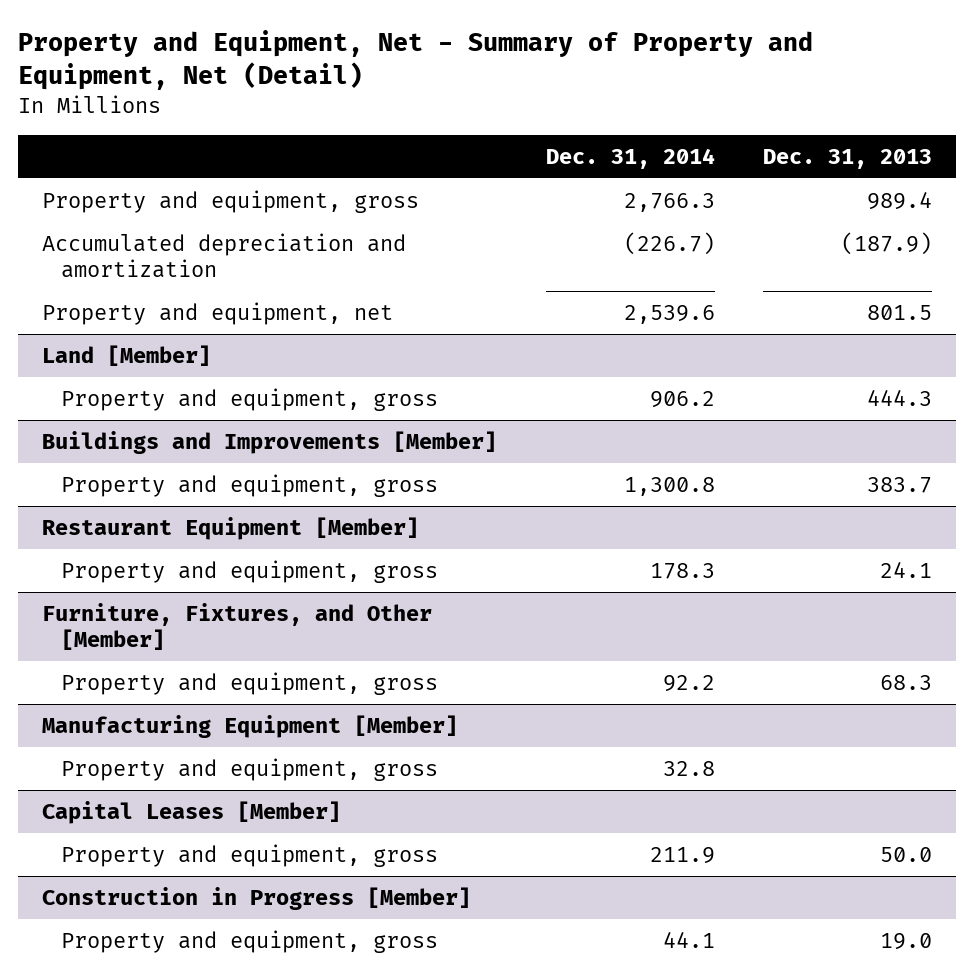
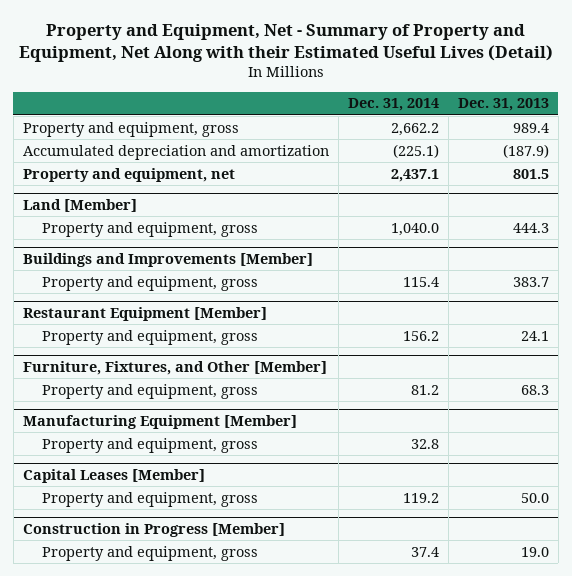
- Property and Equipment, Net - Summary of Property and Equipment, Net (Detail)
+ Property and Equipment, Net - Summary of Property and Equipment, Net Along with their Estimated Useful Lives (Detail)
- Property and equipment, gross | 2,766.3 | 989.4
- Accumulated depreciation and amortization | (226.7) | (187.9)
- Property and equipment, net | 2,539.6 | 801.5
+ Property and equipment, gross | 2,662.2 | 989.4
+ Accumulated depreciation and amortization | (225.1) | (187.9)
+ Property and equipment, net | 2,437.1 | 801.5
@ Land [Member]
- Property and equipment, gross | 906.2 | 444.3
+ Property and equipment, gross | 1,040.0 | 444.3
@ Buildings and Improvements [Member]
- Property and equipment, gross | 1,300.8 | 383.7
+ Property and equipment, gross | 115.4 | 383.7
@ Restaurant Equipment [Member]
- Property and equipment, gross | 178.3 | 24.1
+ Property and equipment, gross | 156.2 | 24.1
@ Furniture, Fixtures, and Other [Member]
- Property and equipment, gross | 92.2 | 68.3
+ Property and equipment, gross | 81.2 | 68.3
@ Capital Leases [Member]
- Property and equipment, gross | 211.9 | 50.0
+ Property and equipment, gross | 119.2 | 50.0
@ Construction in Progress [Member]
- Property and equipment, gross | 44.1 | 19.0
+ Property and equipment, gross | 37.4 | 19.0

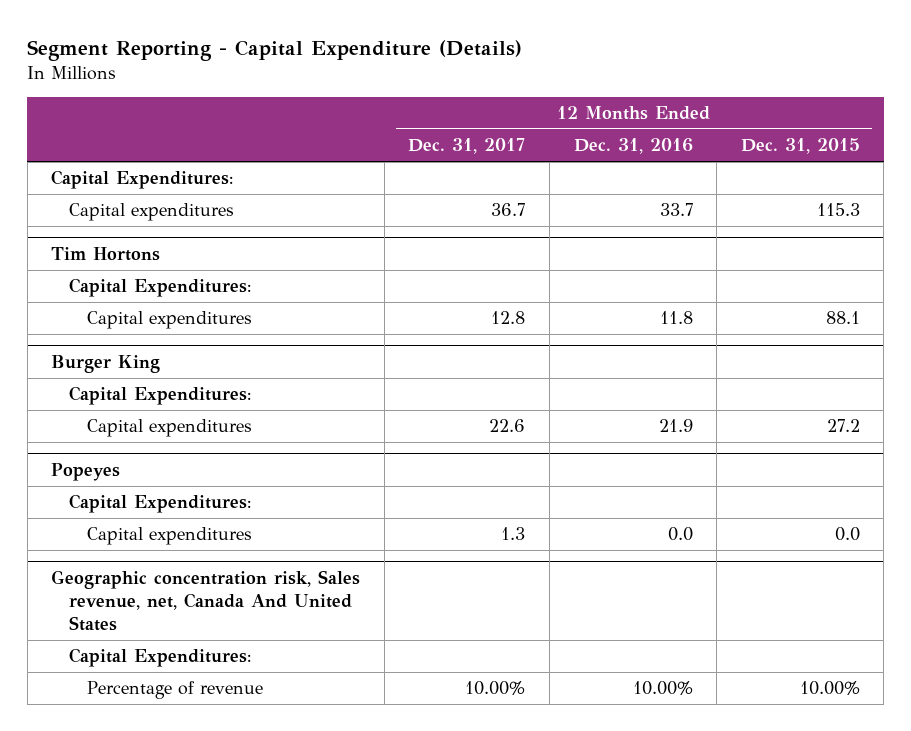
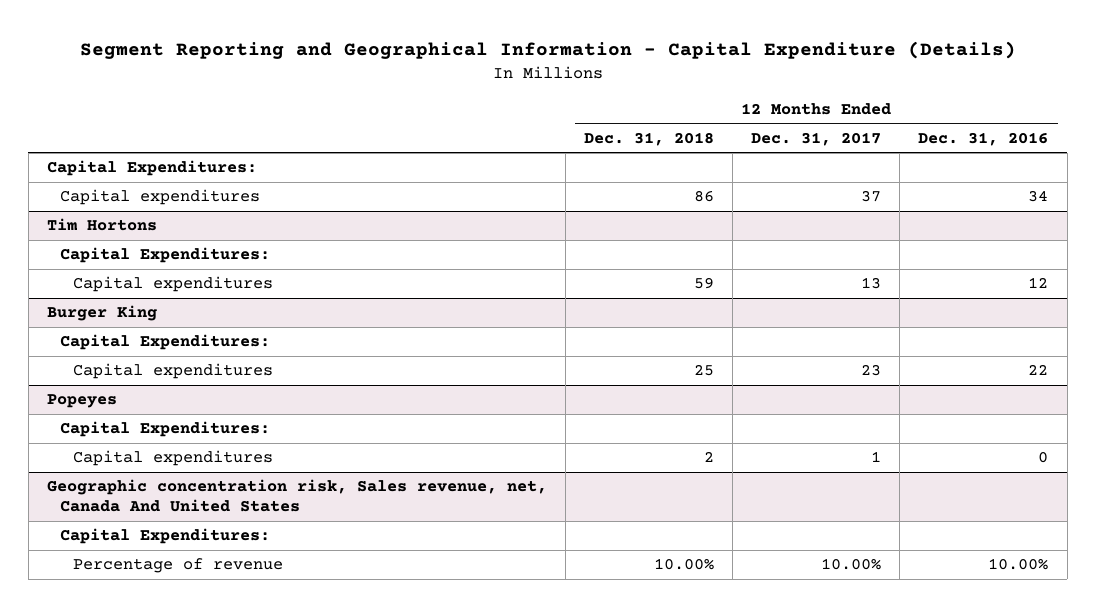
- Segment Reporting - Capital Expenditure (Details)
+ Segment Reporting and Geographical Information - Capital Expenditure (Details)
- | 12 Months Ended Dec. 31, 2017 | 12 Months Ended Dec. 31, 2016 | 12 Months Ended Dec. 31, 2015
+ | 12 Months Ended Dec. 31, 2018 | 12 Months Ended Dec. 31, 2017 | 12 Months Ended Dec. 31, 2016
- Capital expenditures | 36.7 | 33.7 | 115.3
+ Capital expenditures | 86 | 37 | 34
@ Tim Hortons
- Capital expenditures | 12.8 | 11.8 | 88.1
+ Capital expenditures | 59 | 13 | 12
@ Burger King
- Capital expenditures | 22.6 | 21.9 | 27.2
+ Capital expenditures | 25 | 23 | 22
@ Popeyes
- Capital expenditures | 1.3 | 0.0 | 0.0
+ Capital expenditures | 2 | 1 | 0

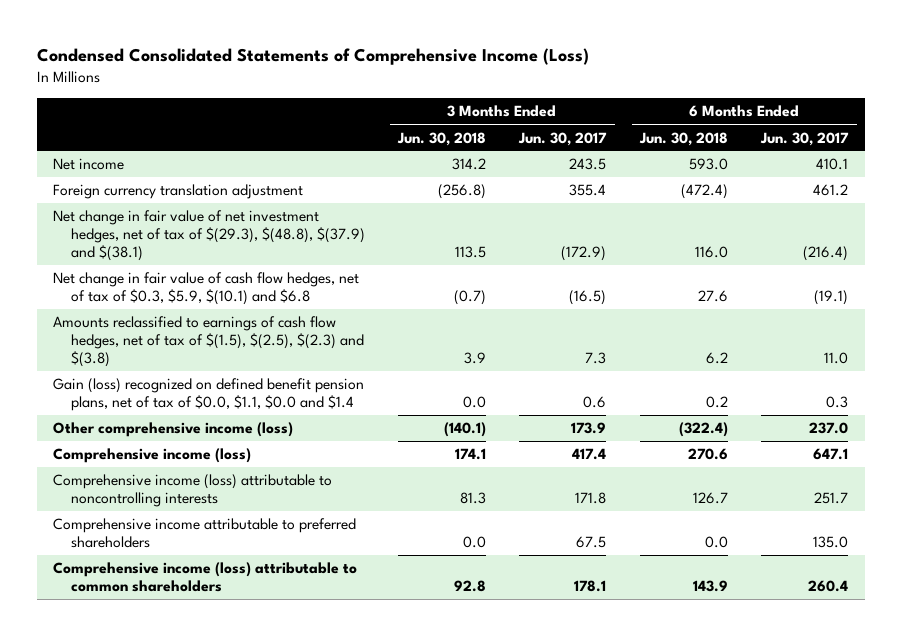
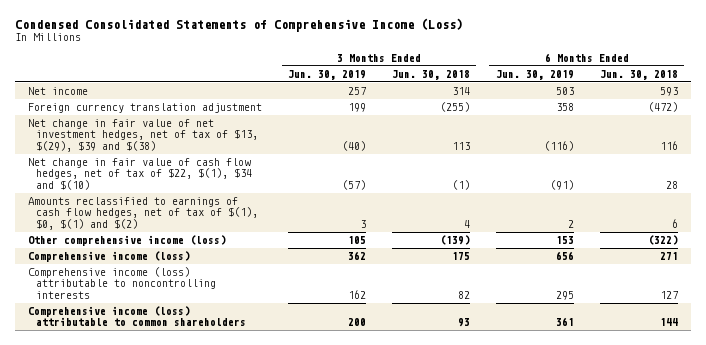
- | 3 Months Ended Jun. 30, 2018 | 3 Months Ended Jun. 30, 2017 | 6 Months Ended Jun. 30, 2018 | 6 Months Ended Jun. 30, 2017
+ | 3 Months Ended Jun. 30, 2019 | 3 Months Ended Jun. 30, 2018 | 6 Months Ended Jun. 30, 2019 | 6 Months Ended Jun. 30, 2018
- Net income | 314.2 | 243.5 | 593.0 | 410.1
- Foreign currency translation adjustment | (256.8) | 355.4 | (472.4) | 461.2
- Net change in fair value of net investment hedges, net of tax of $(29.3), $(48.8), $(37.9) and $(38.1) | 113.5 | (172.9) | 116.0 | (216.4)
- Net change in fair value of cash flow hedges, net of tax of $0.3, $5.9, $(10.1) and $6.8 | (0.7) | (16.5) | 27.6 | (19.1)
- Amounts reclassified to earnings of cash flow hedges, net of tax of $(1.5), $(2.5), $(2.3) and $(3.8) | 3.9 | 7.3 | 6.2 | 11.0
- Gain (loss) recognized on defined benefit pension plans, net of tax of $0.0, $1.1, $0.0 and $1.4 | 0.0 | 0.6 | 0.2 | 0.3
- Other comprehensive income (loss) | (140.1) | 173.9 | (322.4) | 237.0
- Comprehensive income (loss) | 174.1 | 417.4 | 270.6 | 647.1
- Comprehensive income (loss) attributable to noncontrolling interests | 81.3 | 171.8 | 126.7 | 251.7
- Comprehensive income attributable to preferred shareholders | 0.0 | 67.5 | 0.0 | 135.0
- Comprehensive income (loss) attributable to common shareholders | 92.8 | 178.1 | 143.9 | 260.4
+ Net income | 257 | 314 | 503 | 593
+ Foreign currency translation adjustment | 199 | (255) | 358 | (472)
+ Net change in fair value of net investment hedges, net of tax of $13, $(29), $39 and $(38) | (40) | 113 | (116) | 116
+ Net change in fair value of cash flow hedges, net of tax of $22, $(1), $34 and $(10) | (57) | (1) | (91) | 28
+ Amounts reclassified to earnings of cash flow hedges, net of tax of $(1), $0, $(1) and $(2) | 3 | 4 | 2 | 6
+ Other comprehensive income (loss) | 105 | (139) | 153 | (322)
+ Comprehensive income (loss) | 362 | 175 | 656 | 271
+ Comprehensive income (loss) attributable to noncontrolling interests | 162 | 82 | 295 | 127
+ Comprehensive income (loss) attributable to common shareholders | 200 | 93 | 361 | 144

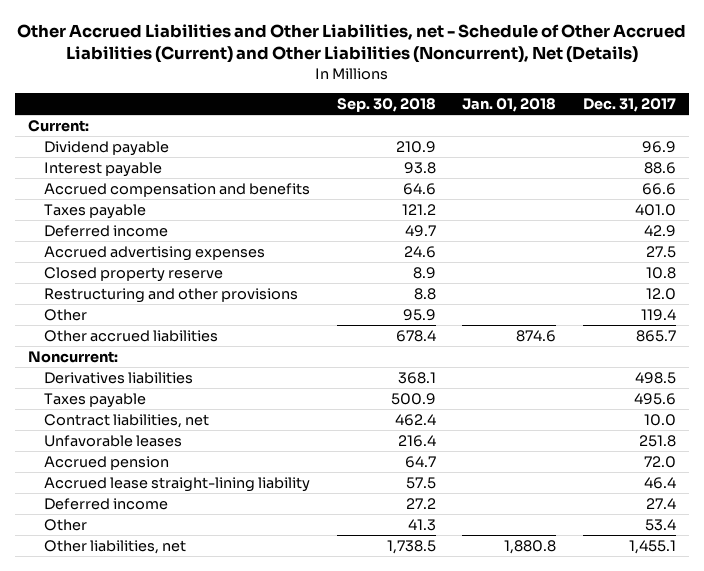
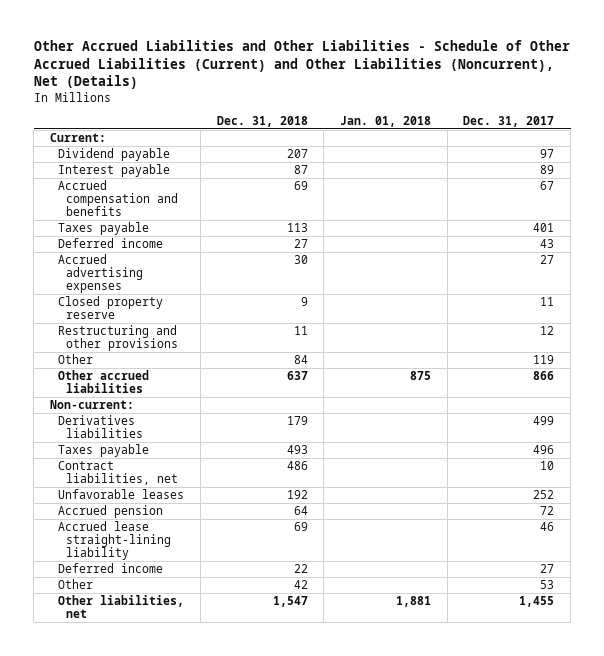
- Other Accrued Liabilities and Other Liabilities, net - Schedule of Other Accrued Liabilities (Current) and Other Liabilities (Noncurrent), Net (Details)
+ Other Accrued Liabilities and Other Liabilities - Schedule of Other Accrued Liabilities (Current) and Other Liabilities (Noncurrent), Net (Details)
- | Sep. 30, 2018 | Jan. 01, 2018 | Dec. 31, 2017
+ | Dec. 31, 2018 | Jan. 01, 2018 | Dec. 31, 2017
- Dividend payable | 210.9 | | 96.9
- Interest payable | 93.8 | | 88.6
- Accrued compensation and benefits | 64.6 | | 66.6
- Taxes payable | 121.2 | | 401.0
- Deferred income | 49.7 | | 42.9
- Accrued advertising expenses | 24.6 | | 27.5
- Closed property reserve | 8.9 | | 10.8
- Restructuring and other provisions | 8.8 | | 12.0
- Other | 95.9 | | 119.4
- Other accrued liabilities | 678.4 | 874.6 | 865.7
- Noncurrent:
- Derivatives liabilities | 368.1 | | 498.5
- Taxes payable | 500.9 | | 495.6
- Contract liabilities, net | 462.4 | | 10.0
- Unfavorable leases | 216.4 | | 251.8
- Accrued pension | 64.7 | | 72.0
- Accrued lease straight-lining liability | 57.5 | | 46.4
- Deferred income | 27.2 | | 27.4
- Other | 41.3 | | 53.4
- Other liabilities, net | 1,738.5 | 1,880.8 | 1,455.1
+ Dividend payable | 207 | | 97
+ Interest payable | 87 | | 89
+ Accrued compensation and benefits | 69 | | 67
+ Taxes payable | 113 | | 401
+ Deferred income | 27 | | 43
+ Accrued advertising expenses | 30 | | 27
+ Closed property reserve | 9 | | 11
+ Restructuring and other provisions | 11 | | 12
+ Other | 84 | | 119
+ Other accrued liabilities | 637 | 875 | 866
+ Non-current:
+ Derivatives liabilities | 179 | | 499
+ Taxes payable | 493 | | 496
+ Contract liabilities, net | 486 | | 10
+ Unfavorable leases | 192 | | 252
+ Accrued pension | 64 | | 72
+ Accrued lease straight-lining liability | 69 | | 46
+ Deferred income | 22 | | 27
+ Other | 42 | | 53
+ Other liabilities, net | 1,547 | 1,881 | 1,455

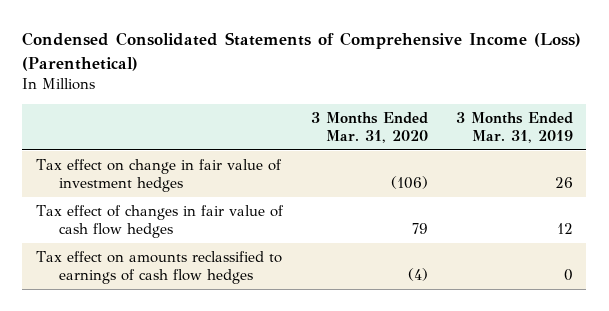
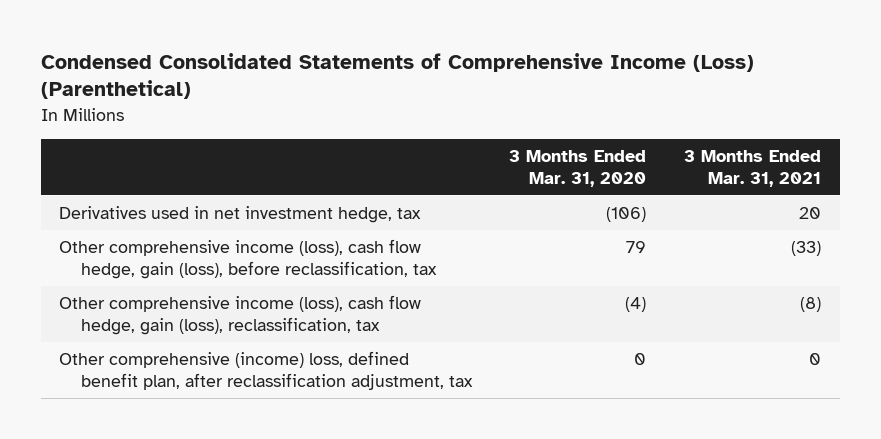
- | 3 Months Ended Mar. 31, 2020 | 3 Months Ended Mar. 31, 2019
+ | 3 Months Ended Mar. 31, 2020 | 3 Months Ended Mar. 31, 2021
- Tax effect on change in fair value of investment hedges | (106) | 26
- Tax effect of changes in fair value of cash flow hedges | 79 | 12
- Tax effect on amounts reclassified to earnings of cash flow hedges | (4) | 0
+ Derivatives used in net investment hedge, tax | (106) | 20
+ Other comprehensive income (loss), cash flow hedge, gain (loss), before reclassification, tax | 79 | (33)
+ Other comprehensive income (loss), cash flow hedge, gain (loss), reclassification, tax | (4) | (8)
+ Other comprehensive (income) loss, defined benefit plan, after reclassification adjustment, tax | 0 | 0

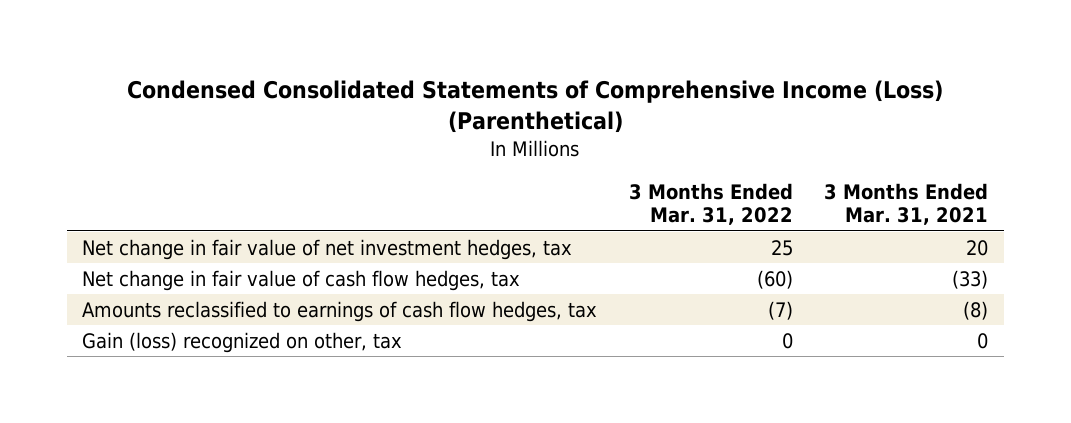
- | 3 Months Ended Mar. 31, 2020 | 3 Months Ended Mar. 31, 2021
+ | 3 Months Ended Mar. 31, 2022 | 3 Months Ended Mar. 31, 2021
- Derivatives used in net investment hedge, tax | (106) | 20
- Other comprehensive income (loss), cash flow hedge, gain (loss), before reclassification, tax | 79 | (33)
- Other comprehensive income (loss), cash flow hedge, gain (loss), reclassification, tax | (4) | (8)
- Other comprehensive (income) loss, defined benefit plan, after reclassification adjustment, tax | 0 | 0
+ Net change in fair value of net investment hedges, tax | 25 | 20
+ Net change in fair value of cash flow hedges, tax | (60) | (33)
+ Amounts reclassified to earnings of cash flow hedges, tax | (7) | (8)
+ Gain (loss) recognized on other, tax | 0 | 0

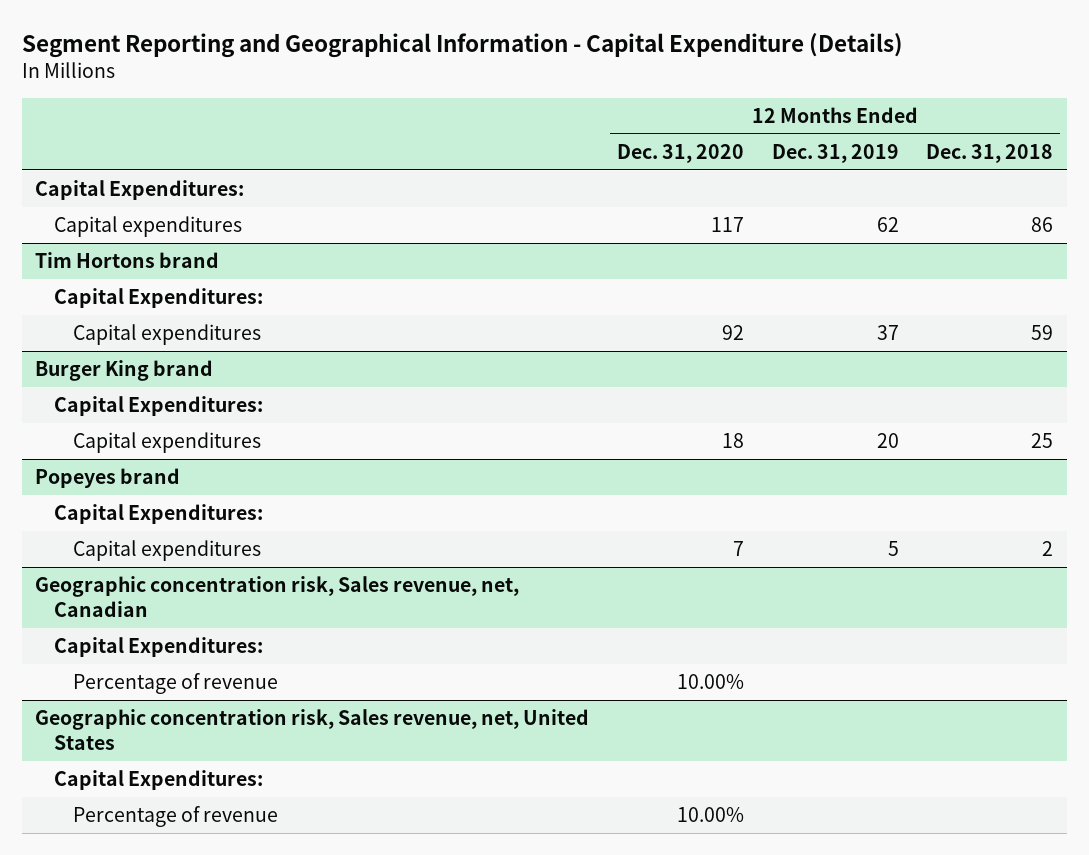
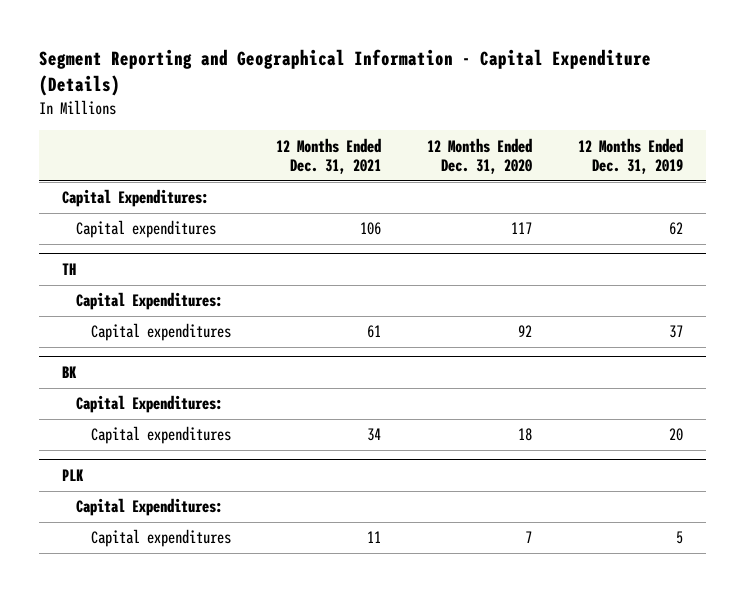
- | 12 Months Ended Dec. 31, 2020 | 12 Months Ended Dec. 31, 2019 | 12 Months Ended Dec. 31, 2018
+ | 12 Months Ended Dec. 31, 2021 | 12 Months Ended Dec. 31, 2020 | 12 Months Ended Dec. 31, 2019
- Tim Hortons brand
+ TH
- Burger King brand
+ BK
- Popeyes brand
+ PLK
- Geographic concentration risk, Sales revenue, net, Canadian
- Capital Expenditures:
- Percentage of revenue | 10.00% | |
- Geographic concentration risk, Sales revenue, net, United States
- Capital Expenditures:
- Percentage of revenue | 10.00% | |

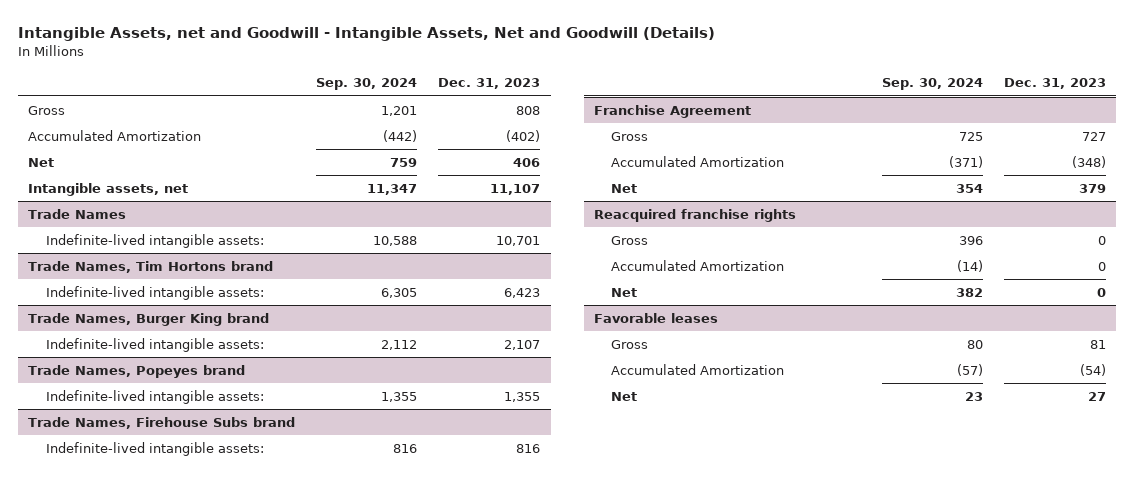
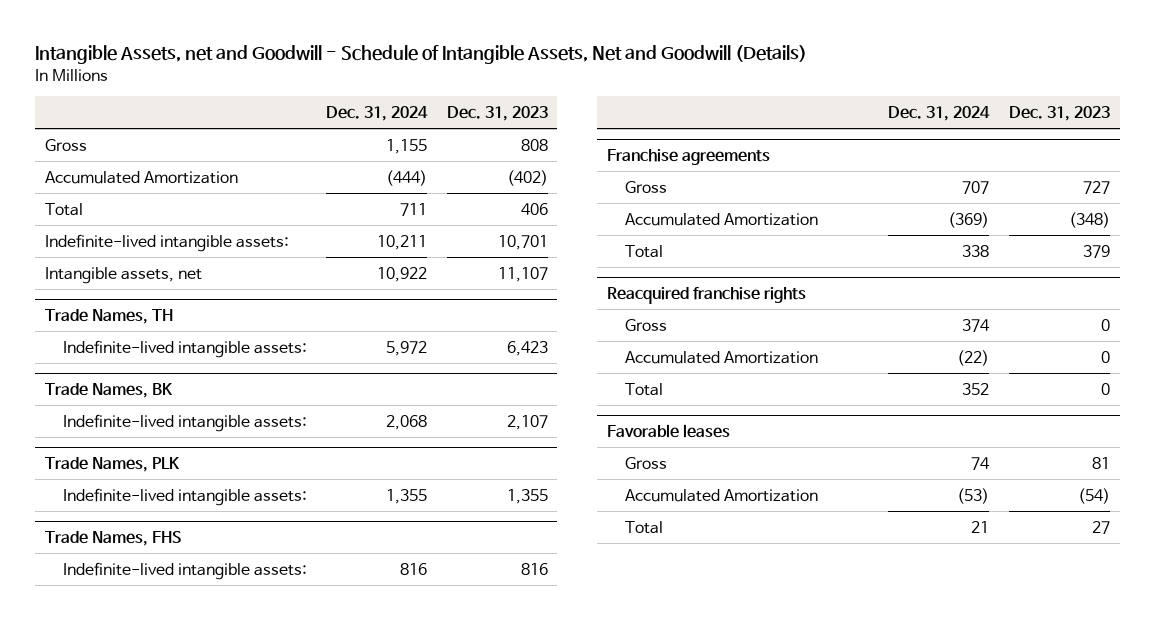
- Intangible Assets, net and Goodwill - Intangible Assets, Net and Goodwill (Details)
+ Intangible Assets, net and Goodwill - Schedule of Intangible Assets, Net and Goodwill (Details)
- | Sep. 30, 2024 | Dec. 31, 2023
+ | Dec. 31, 2024 | Dec. 31, 2023
- Net | 759 | 406
- Trade Names
+ Total | 711 | 406
- Trade Names, Tim Hortons brand
moved down: Intangible assets, net | 10,922 | 11,107
+ Trade Names, TH
- Trade Names, Burger King brand
+ Trade Names, BK
- Trade Names, Popeyes brand
+ Trade Names, PLK
- Trade Names, Firehouse Subs brand
+ Trade Names, FHS
- Franchise Agreement
+ Franchise agreements
- Net | 354 | 379
+ Total | 338 | 379
@ Reacquired franchise rights
- Net | 382 | 0
+ Total | 352 | 0
@ Favorable leases
- Net | 23 | 27
+ Total | 21 | 27

